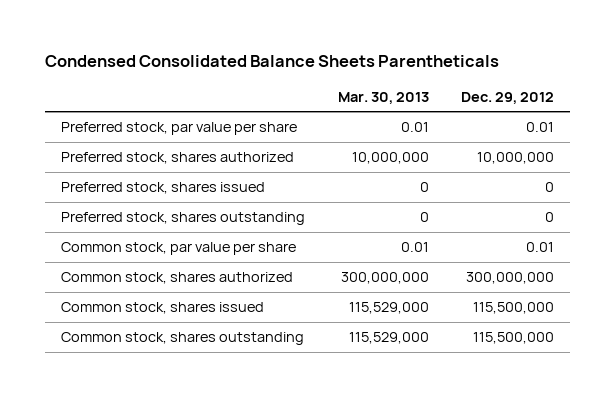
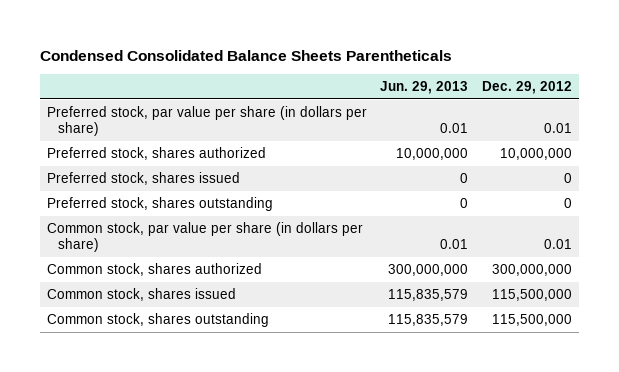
- | Mar. 30, 2013 | Dec. 29, 2012
+ | Jun. 29, 2013 | Dec. 29, 2012
- Preferred stock, par value per share | 0.01 | 0.01
+ Preferred stock, par value per share (in dollars per share) | 0.01 | 0.01
- Common stock, par value per share | 0.01 | 0.01
+ Common stock, par value per share (in dollars per share) | 0.01 | 0.01

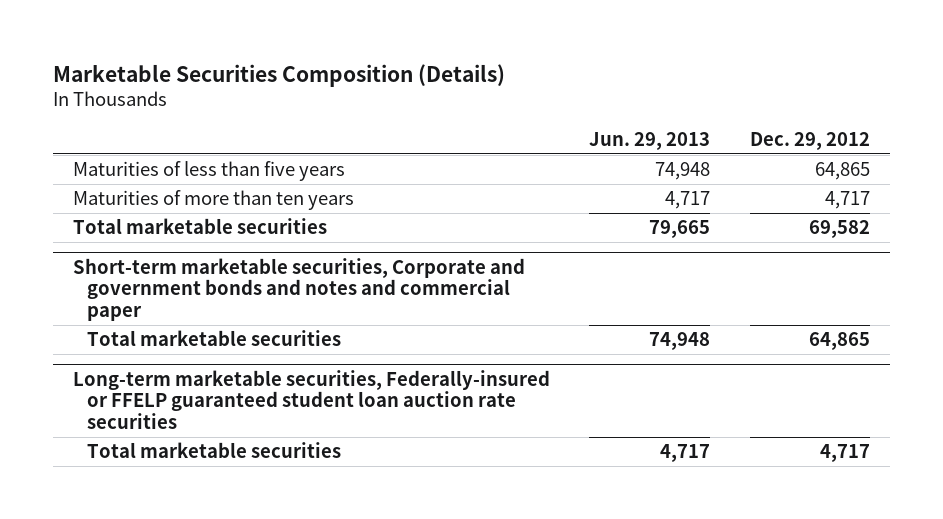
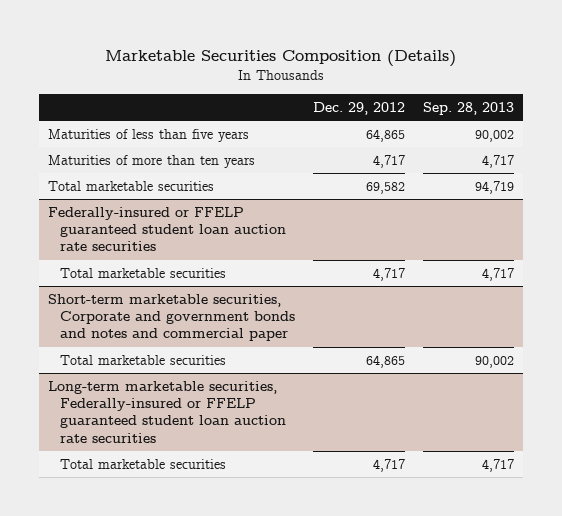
- | Jun. 29, 2013 | Dec. 29, 2012
+ | Dec. 29, 2012 | Sep. 28, 2013
+ Federally-insured or FFELP guaranteed student loan auction rate securities
+ Total marketable securities | 4,717 | 4,717

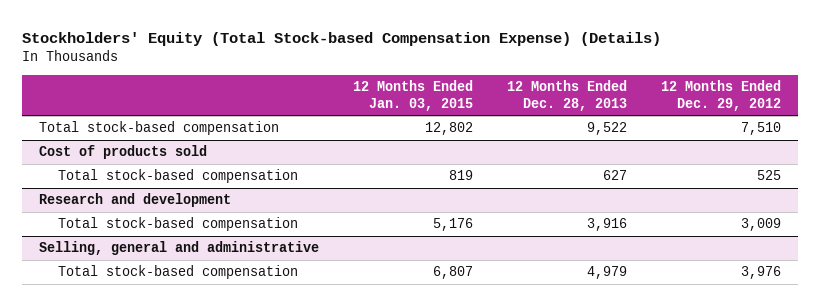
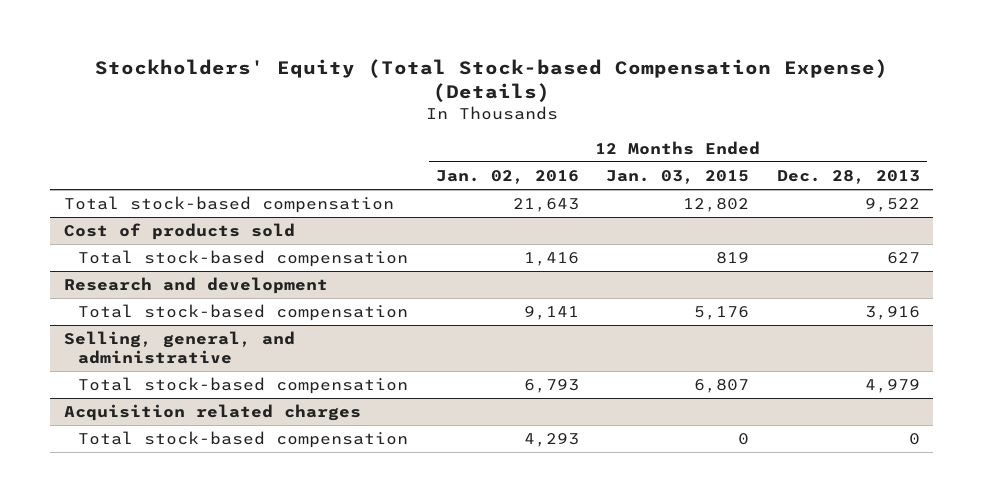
- | 12 Months Ended Jan. 03, 2015 | 12 Months Ended Dec. 28, 2013 | 12 Months Ended Dec. 29, 2012
+ | 12 Months Ended Jan. 02, 2016 | 12 Months Ended Jan. 03, 2015 | 12 Months Ended Dec. 28, 2013
- Selling, general and administrative
+ Selling, general, and administrative
+ Acquisition related charges
+ Total stock-based compensation | 4,293 | 0 | 0

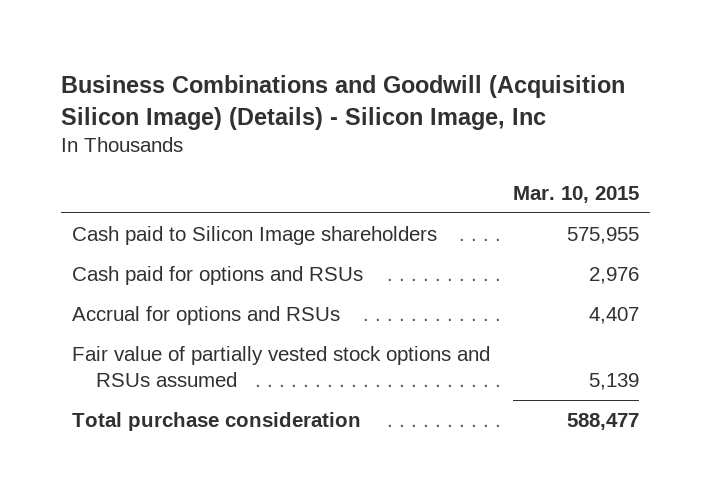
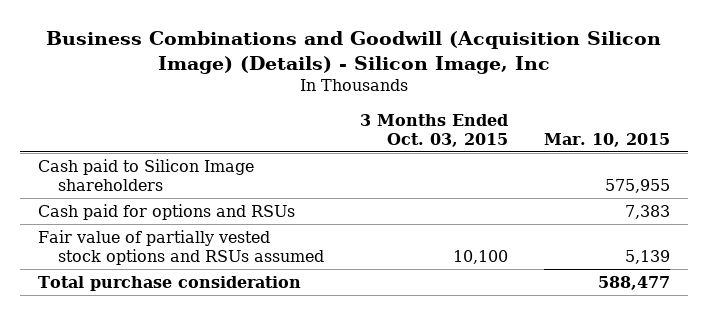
- | Mar. 10, 2015
+ | 3 Months Ended Oct. 03, 2015 | Mar. 10, 2015
- Cash paid for options and RSUs | 2,976
- Accrual for options and RSUs | 4,407
+ Cash paid for options and RSUs | | 7,383

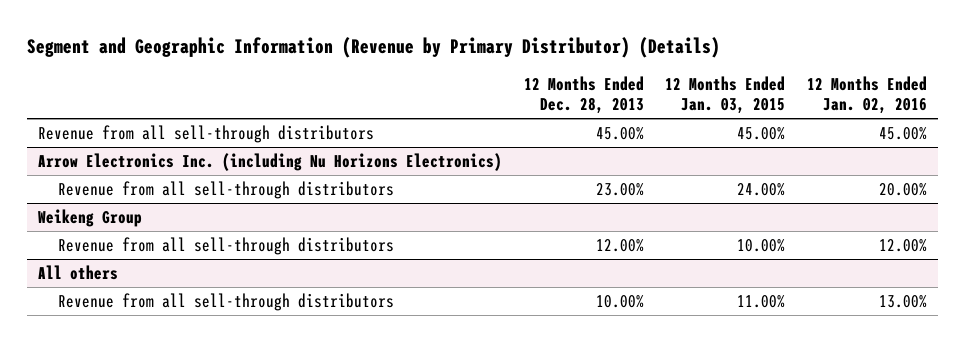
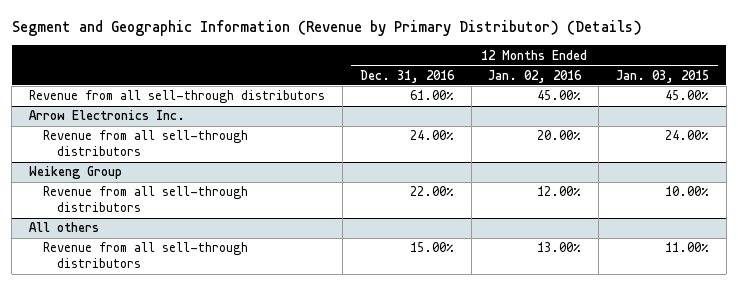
- | 12 Months Ended Dec. 28, 2013 | 12 Months Ended Jan. 03, 2015 | 12 Months Ended Jan. 02, 2016
+ | 12 Months Ended Dec. 31, 2016 | 12 Months Ended Jan. 02, 2016 | 12 Months Ended Jan. 03, 2015
- Arrow Electronics Inc. (including Nu Horizons Electronics)
+ Arrow Electronics Inc.

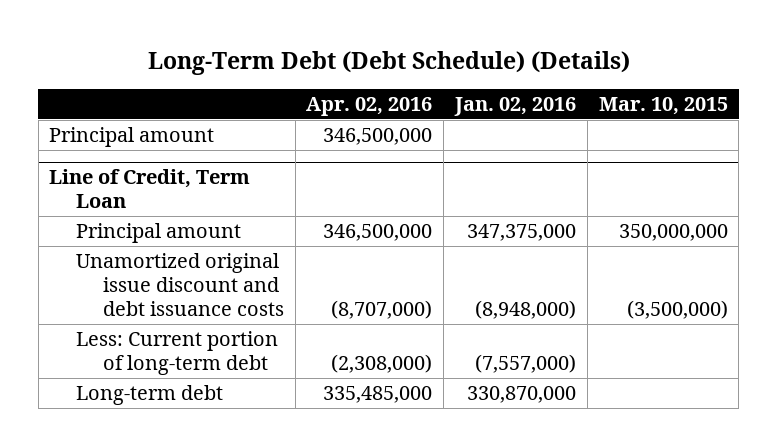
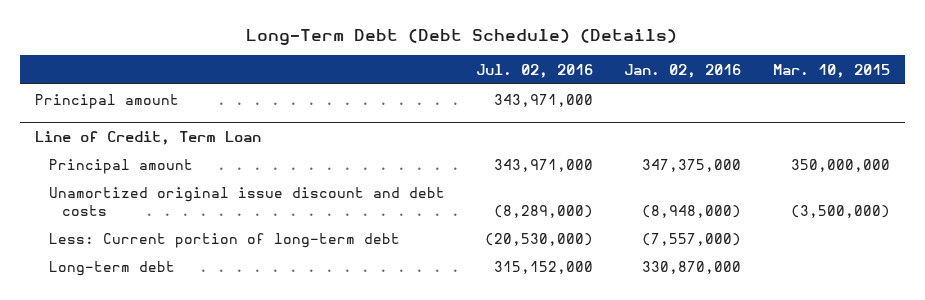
- | Apr. 02, 2016 | Jan. 02, 2016 | Mar. 10, 2015
+ | Jul. 02, 2016 | Jan. 02, 2016 | Mar. 10, 2015
@ Line of Credit, Term Loan
- Unamortized original issue discount and debt issuance costs | (8,707,000) | (8,948,000) | (3,500,000)
+ Unamortized original issue discount and debt costs | (8,289,000) | (8,948,000) | (3,500,000)

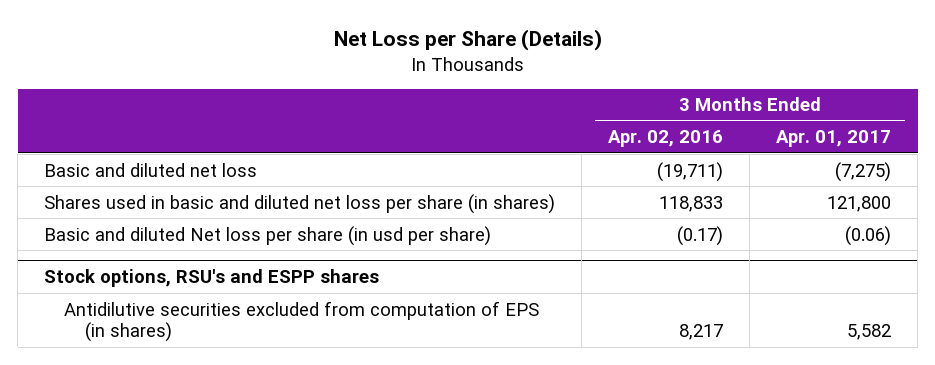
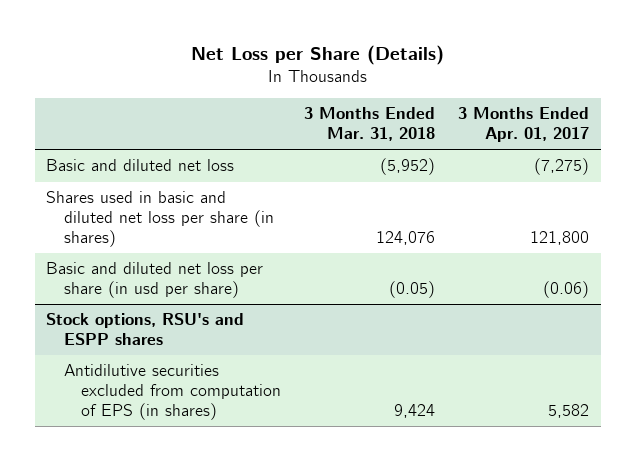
- | 3 Months Ended Apr. 02, 2016 | 3 Months Ended Apr. 01, 2017
+ | 3 Months Ended Mar. 31, 2018 | 3 Months Ended Apr. 01, 2017
- Basic and diluted Net loss per share (in usd per share) | (0.17) | (0.06)
+ Basic and diluted net loss per share (in usd per share) | (0.05) | (0.06)

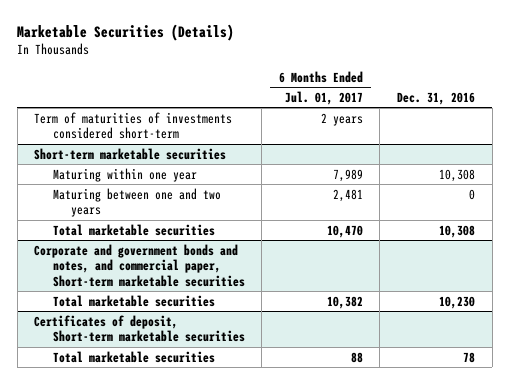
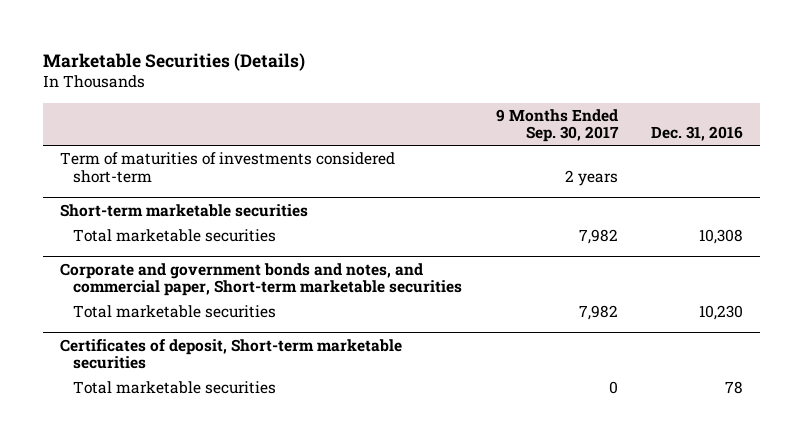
- | 6 Months Ended Jul. 01, 2017 | Dec. 31, 2016
+ | 9 Months Ended Sep. 30, 2017 | Dec. 31, 2016
@ Short-term marketable securities
- Maturing within one year | 7,989 | 10,308
- Maturing between one and two years | 2,481 | 0

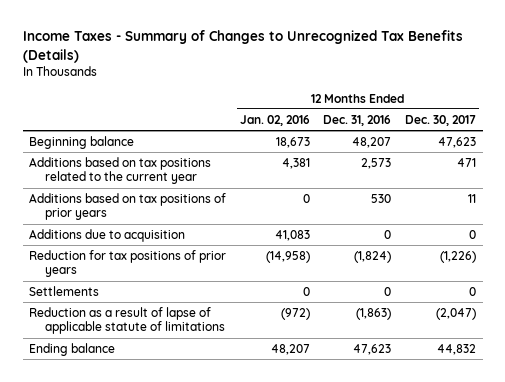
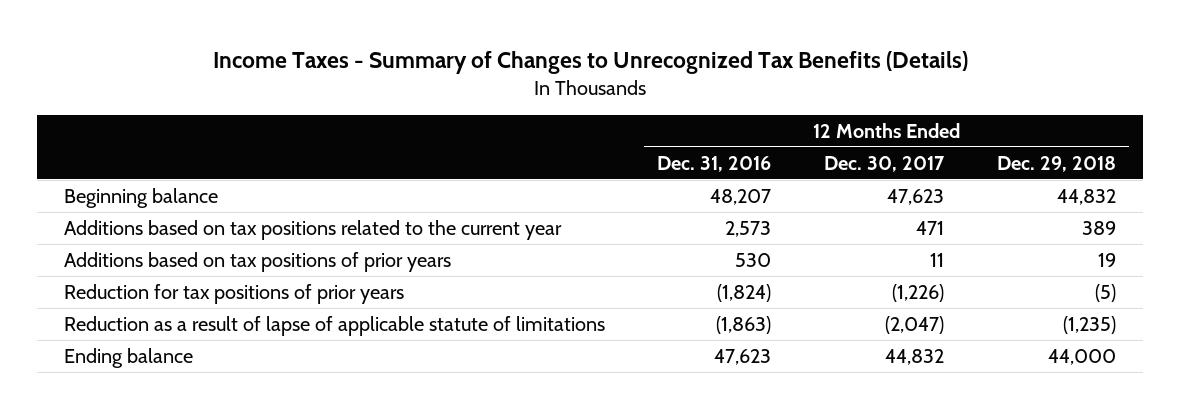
- | 12 Months Ended Jan. 02, 2016 | 12 Months Ended Dec. 31, 2016 | 12 Months Ended Dec. 30, 2017
+ | 12 Months Ended Dec. 31, 2016 | 12 Months Ended Dec. 30, 2017 | 12 Months Ended Dec. 29, 2018
- Additions due to acquisition | 41,083 | 0 | 0
- Settlements | 0 | 0 | 0

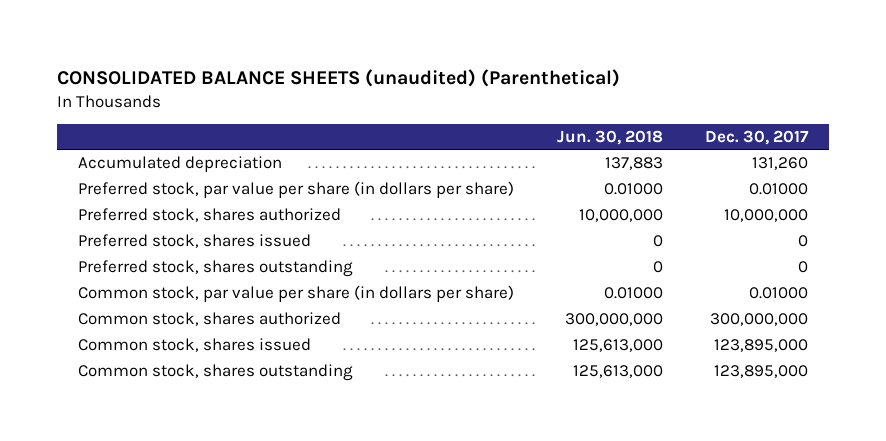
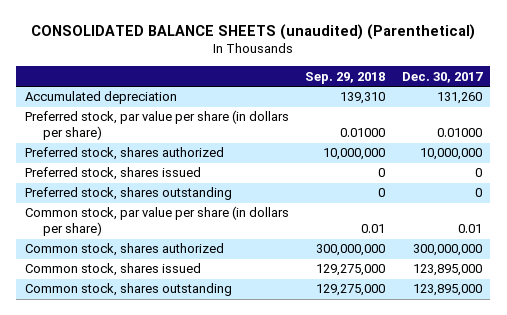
- | Jun. 30, 2018 | Dec. 30, 2017
+ | Sep. 29, 2018 | Dec. 30, 2017
- Common stock, par value per share (in dollars per share) | 0.01000 | 0.01000
+ Common stock, par value per share (in dollars per share) | 0.01 | 0.01

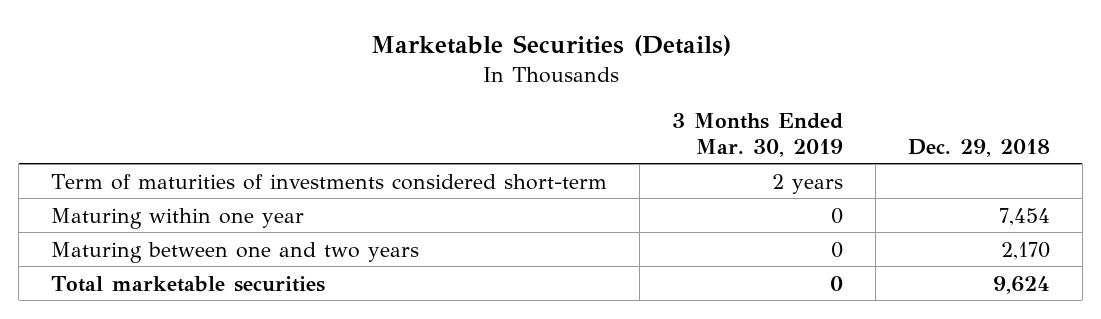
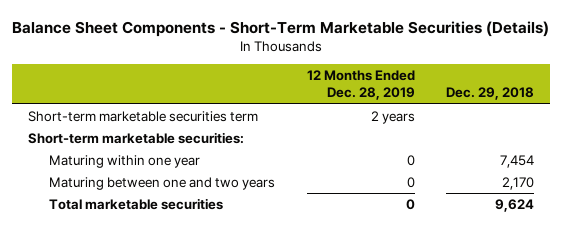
- Marketable Securities (Details)
+ Balance Sheet Components - Short-Term Marketable Securities (Details)
- | 3 Months Ended Mar. 30, 2019 | Dec. 29, 2018
+ | 12 Months Ended Dec. 28, 2019 | Dec. 29, 2018
- Term of maturities of investments considered short-term | 2 years |
+ Short-term marketable securities term | 2 years |
+ Short-term marketable securities:

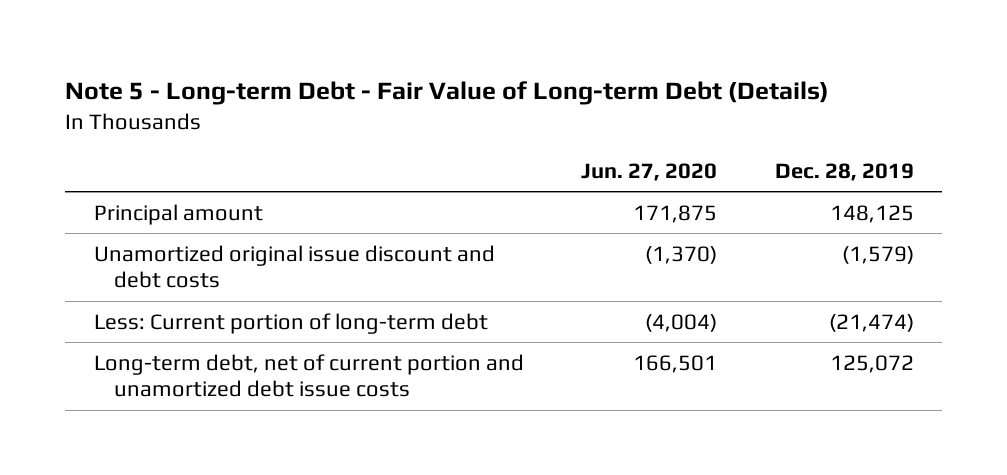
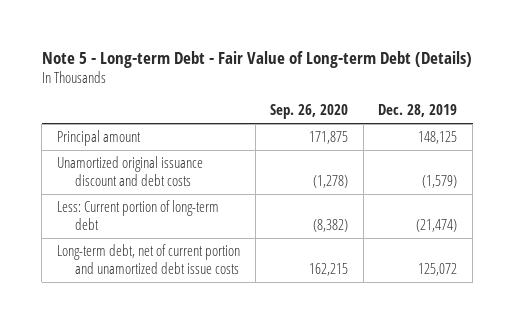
- | Jun. 27, 2020 | Dec. 28, 2019
+ | Sep. 26, 2020 | Dec. 28, 2019
- Unamortized original issue discount and debt costs | (1,370) | (1,579)
+ Unamortized original issuance discount and debt costs | (1,278) | (1,579)

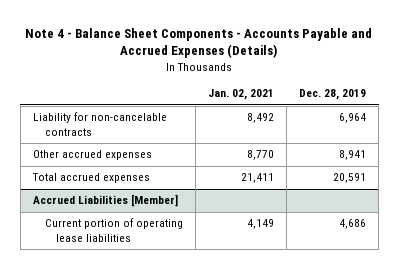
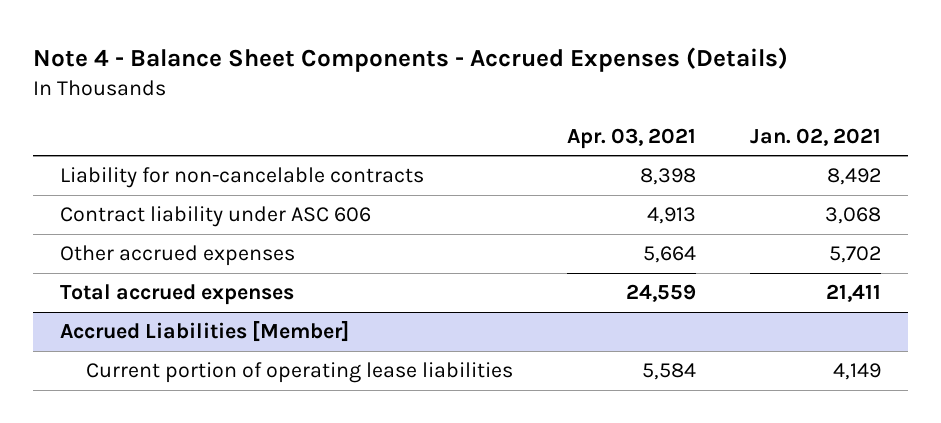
- Note 4 - Balance Sheet Components - Accounts Payable and Accrued Expenses (Details)
+ Note 4 - Balance Sheet Components - Accrued Expenses (Details)
- | Jan. 02, 2021 | Dec. 28, 2019
+ | Apr. 03, 2021 | Jan. 02, 2021
- Other accrued expenses | 8,770 | 8,941
+ Contract liability under ASC 606 | 4,913 | 3,068
+ Other accrued expenses | 5,664 | 5,702

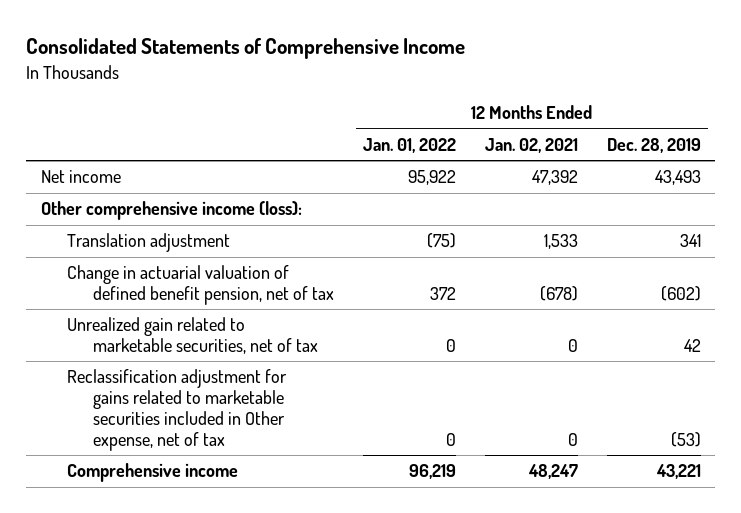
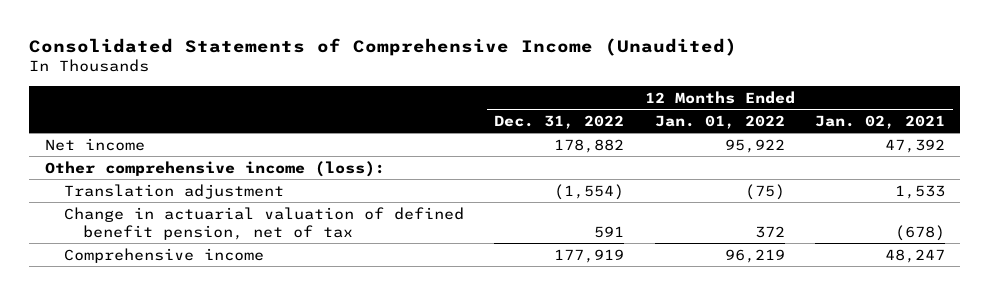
- Consolidated Statements of Comprehensive Income
+ Consolidated Statements of Comprehensive Income (Unaudited)
- | 12 Months Ended Jan. 01, 2022 | 12 Months Ended Jan. 02, 2021 | 12 Months Ended Dec. 28, 2019
+ | 12 Months Ended Dec. 31, 2022 | 12 Months Ended Jan. 01, 2022 | 12 Months Ended Jan. 02, 2021
- Unrealized gain related to marketable securities, net of tax | 0 | 0 | 42
- Reclassification adjustment for gains related to marketable securities included in Other expense, net of tax | 0 | 0 | (53)

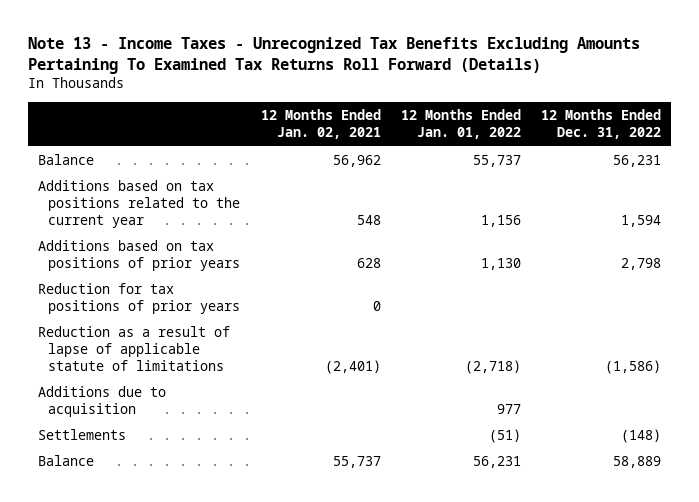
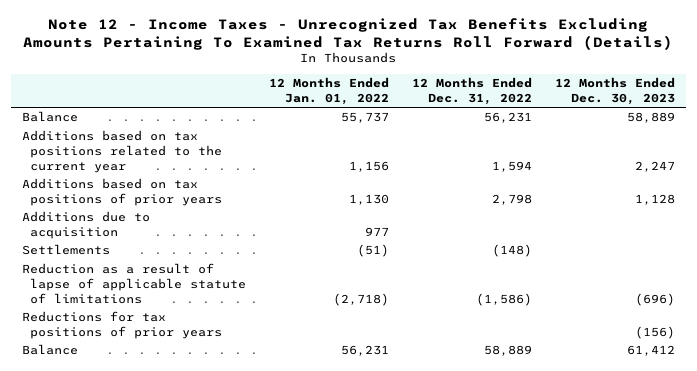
- Note 13 - Income Taxes - Unrecognized Tax Benefits Excluding Amounts Pertaining To Examined Tax Returns Roll Forward (Details)
+ Note 12 - Income Taxes - Unrecognized Tax Benefits Excluding Amounts Pertaining To Examined Tax Returns Roll Forward (Details)
- | 12 Months Ended Jan. 02, 2021 | 12 Months Ended Jan. 01, 2022 | 12 Months Ended Dec. 31, 2022
+ | 12 Months Ended Jan. 01, 2022 | 12 Months Ended Dec. 31, 2022 | 12 Months Ended Dec. 30, 2023
- Reduction for tax positions of prior years | 0 | |
moved down: Reduction as a result of lapse of applicable statute of limitations | (2,718) | (1,586) | (696)
+ Reductions for tax positions of prior years | | | (156)

